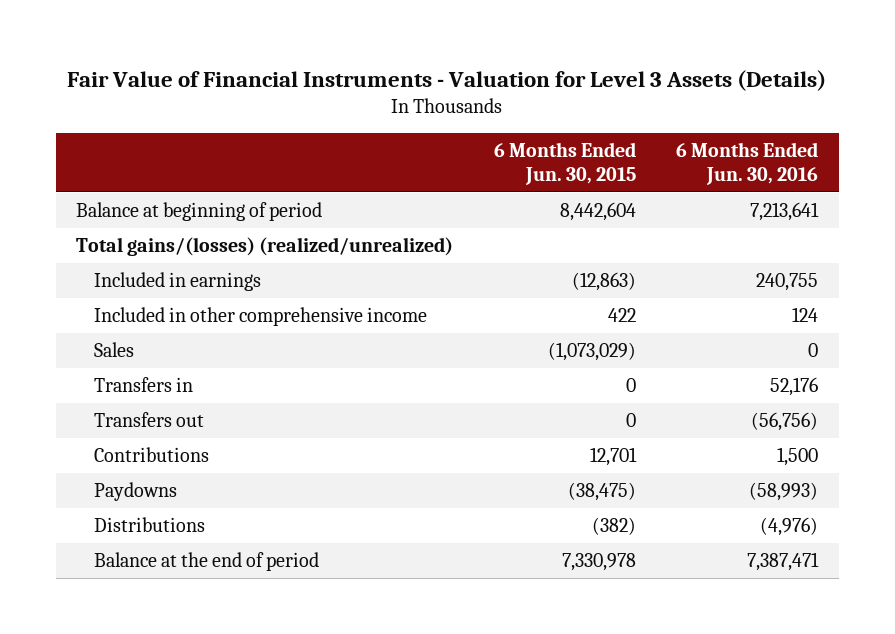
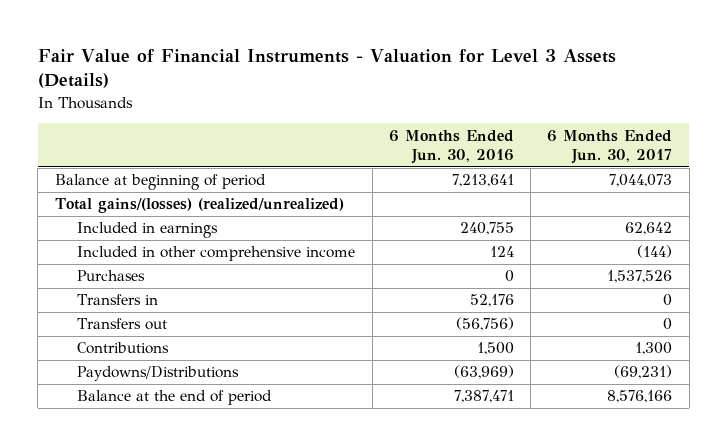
- | 6 Months Ended Jun. 30, 2015 | 6 Months Ended Jun. 30, 2016
+ | 6 Months Ended Jun. 30, 2016 | 6 Months Ended Jun. 30, 2017
- Sales | (1,073,029) | 0
+ Purchases | 0 | 1,537,526
- Paydowns | (38,475) | (58,993)
- Distributions | (382) | (4,976)
+ Paydowns/Distributions | (63,969) | (69,231)

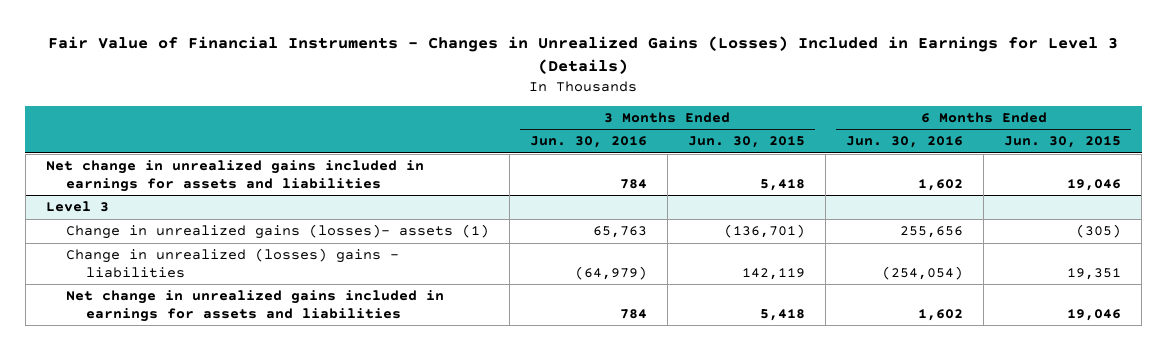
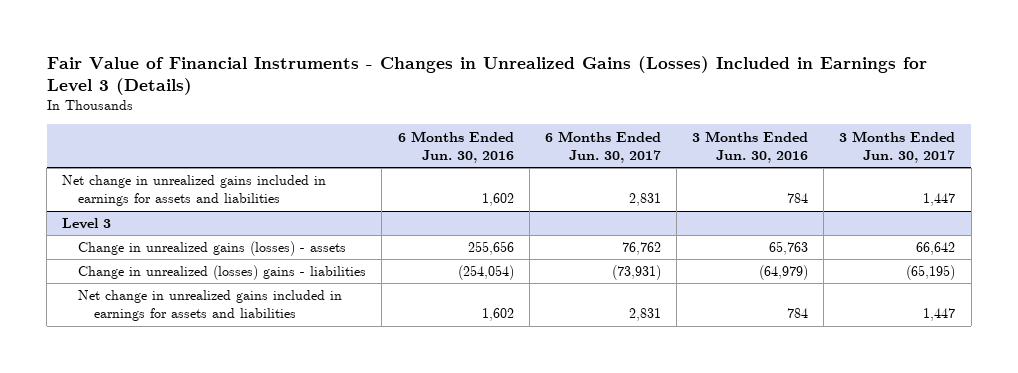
- | 3 Months Ended Jun. 30, 2016 | 3 Months Ended Jun. 30, 2015 | 6 Months Ended Jun. 30, 2016 | 6 Months Ended Jun. 30, 2015
+ | 6 Months Ended Jun. 30, 2016 | 6 Months Ended Jun. 30, 2017 | 3 Months Ended Jun. 30, 2016 | 3 Months Ended Jun. 30, 2017
@ Level 3
- Change in unrealized gains (losses)- assets (1) | 65,763 | (136,701) | 255,656 | (305)
+ Change in unrealized gains (losses) - assets | 255,656 | 76,762 | 65,763 | 66,642

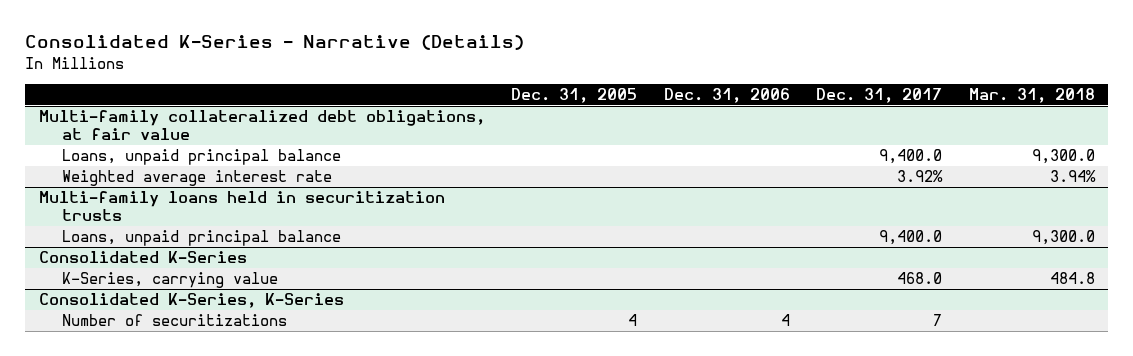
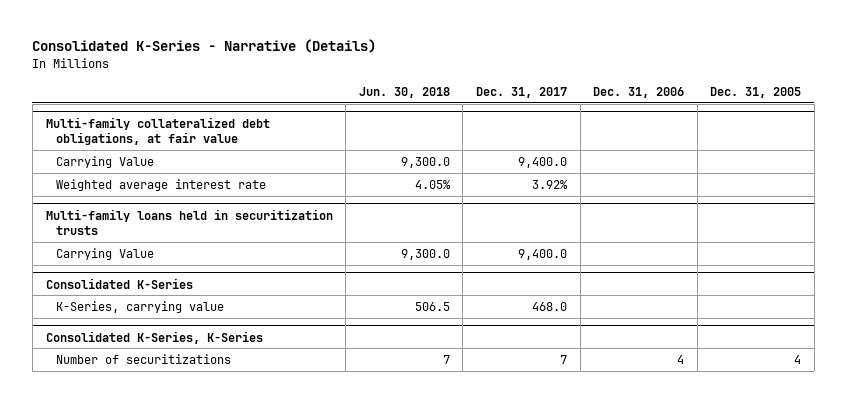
- | Dec. 31, 2005 | Dec. 31, 2006 | Dec. 31, 2017 | Mar. 31, 2018
+ | Jun. 30, 2018 | Dec. 31, 2017 | Dec. 31, 2006 | Dec. 31, 2005
@ Multi-family collateralized debt obligations, at fair value
- Loans, unpaid principal balance | | | 9,400.0 | 9,300.0
+ Carrying Value | 9,300.0 | 9,400.0 | |
@ Multi-family loans held in securitization trusts
- Loans, unpaid principal balance | | | 9,400.0 | 9,300.0
+ Carrying Value | 9,300.0 | 9,400.0 | |

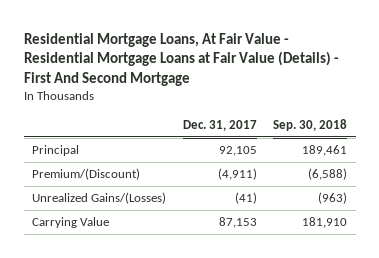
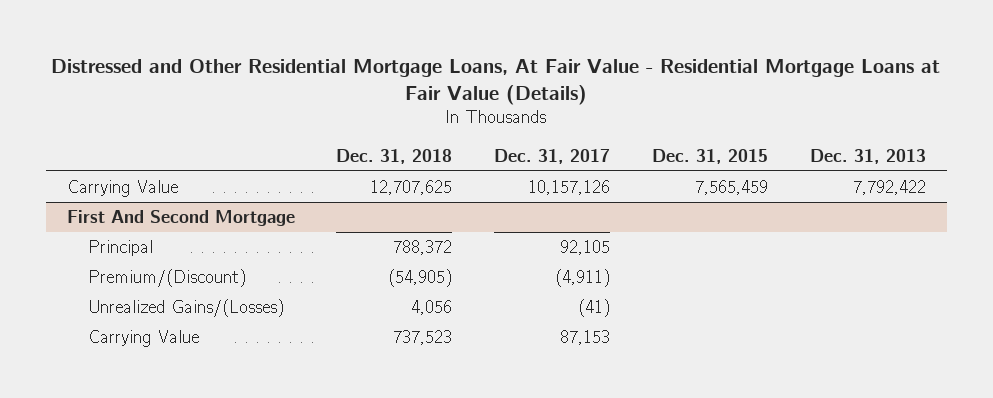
- Residential Mortgage Loans, At Fair Value - Residential Mortgage Loans at Fair Value (Details) - First And Second Mortgage
+ Distressed and Other Residential Mortgage Loans, At Fair Value - Residential Mortgage Loans at Fair Value (Details)
- | Dec. 31, 2017 | Sep. 30, 2018
+ | Dec. 31, 2018 | Dec. 31, 2017 | Dec. 31, 2015 | Dec. 31, 2013
+ Carrying Value | 12,707,625 | 10,157,126 | 7,565,459 | 7,792,422
+ First And Second Mortgage

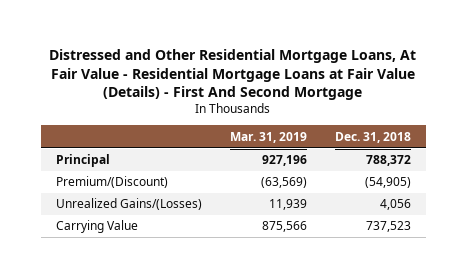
- Distressed and Other Residential Mortgage Loans, At Fair Value - Residential Mortgage Loans at Fair Value (Details)
+ Distressed and Other Residential Mortgage Loans, At Fair Value - Residential Mortgage Loans at Fair Value (Details) - First And Second Mortgage
- | Dec. 31, 2018 | Dec. 31, 2017 | Dec. 31, 2015 | Dec. 31, 2013
+ | Mar. 31, 2019 | Dec. 31, 2018
- Carrying Value | 12,707,625 | 10,157,126 | 7,565,459 | 7,792,422
- First And Second Mortgage

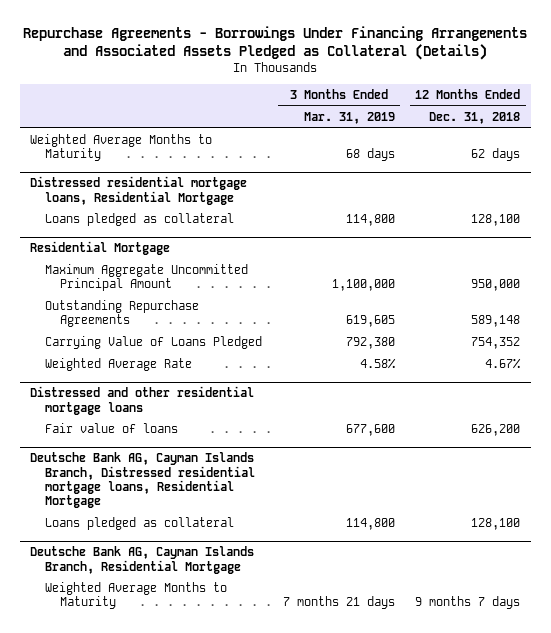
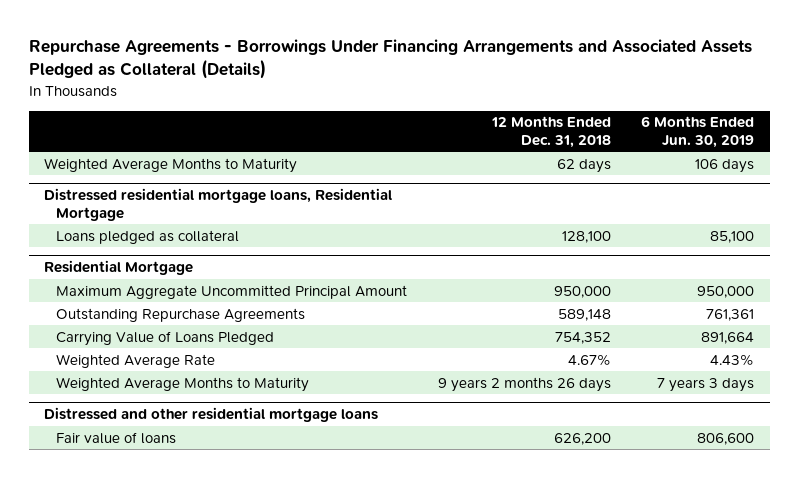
- | 3 Months Ended Mar. 31, 2019 | 12 Months Ended Dec. 31, 2018
+ | 12 Months Ended Dec. 31, 2018 | 6 Months Ended Jun. 30, 2019
@ Residential Mortgage
+ Weighted Average Months to Maturity | 9 years 2 months 26 days | 7 years 3 days
- Deutsche Bank AG, Cayman Islands Branch, Distressed residential mortgage loans, Residential Mortgage
- Loans pledged as collateral | 114,800 | 128,100
- Deutsche Bank AG, Cayman Islands Branch, Residential Mortgage
- Weighted Average Months to Maturity | 7 months 21 days | 9 months 7 days

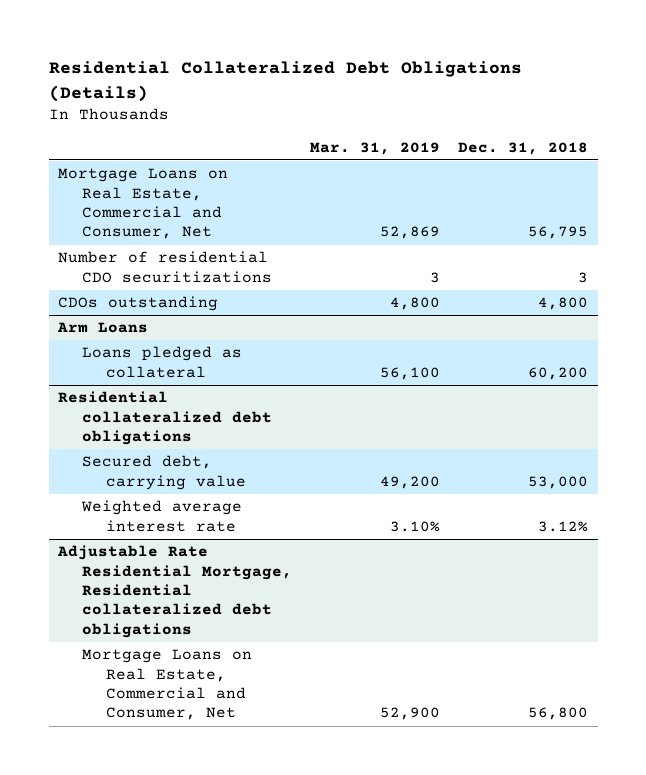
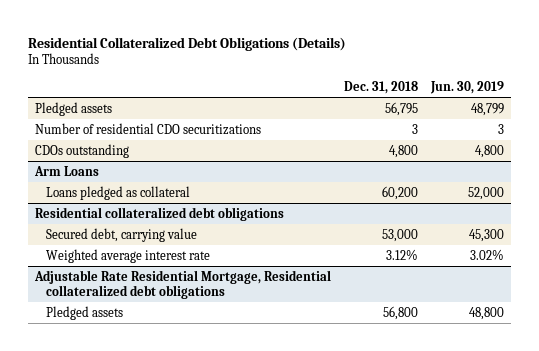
- | Mar. 31, 2019 | Dec. 31, 2018
+ | Dec. 31, 2018 | Jun. 30, 2019
- Mortgage Loans on Real Estate, Commercial and Consumer, Net | 52,869 | 56,795
+ Pledged assets | 56,795 | 48,799
@ Adjustable Rate Residential Mortgage, Residential collateralized debt obligations
- Mortgage Loans on Real Estate, Commercial and Consumer, Net | 52,900 | 56,800
+ Pledged assets | 56,800 | 48,800

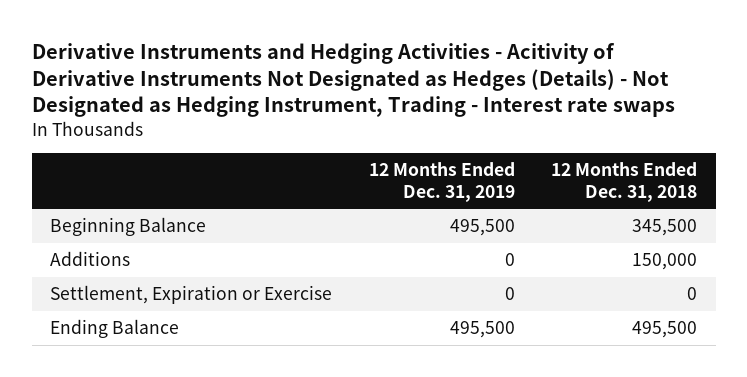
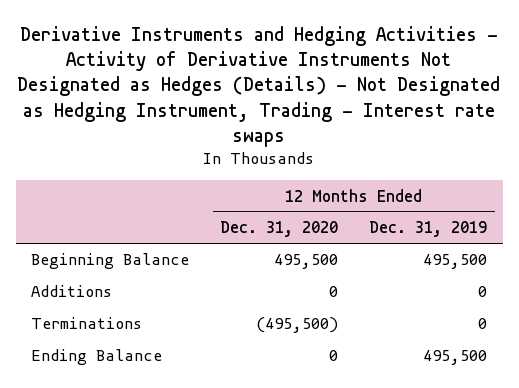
- Derivative Instruments and Hedging Activities - Acitivity of Derivative Instruments Not Designated as Hedges (Details) - Not Designated as Hedging Instrument, Trading - Interest rate swaps
+ Derivative Instruments and Hedging Activities - Activity of Derivative Instruments Not Designated as Hedges (Details) - Not Designated as Hedging Instrument, Trading - Interest rate swaps
- | 12 Months Ended Dec. 31, 2019 | 12 Months Ended Dec. 31, 2018
+ | 12 Months Ended Dec. 31, 2020 | 12 Months Ended Dec. 31, 2019
- Settlement, Expiration or Exercise | 0 | 0
+ Terminations | (495,500) | 0

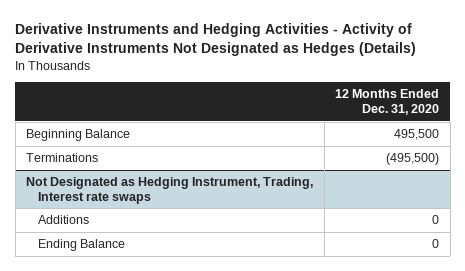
- Derivative Instruments and Hedging Activities - Activity of Derivative Instruments Not Designated as Hedges (Details) - Not Designated as Hedging Instrument, Trading - Interest rate swaps
+ Derivative Instruments and Hedging Activities - Activity of Derivative Instruments Not Designated as Hedges (Details)
- | 12 Months Ended Dec. 31, 2020 | 12 Months Ended Dec. 31, 2019
+ | 12 Months Ended Dec. 31, 2020
- Additions | 0 | 0
+ Not Designated as Hedging Instrument, Trading, Interest rate swaps
+ Additions | 0

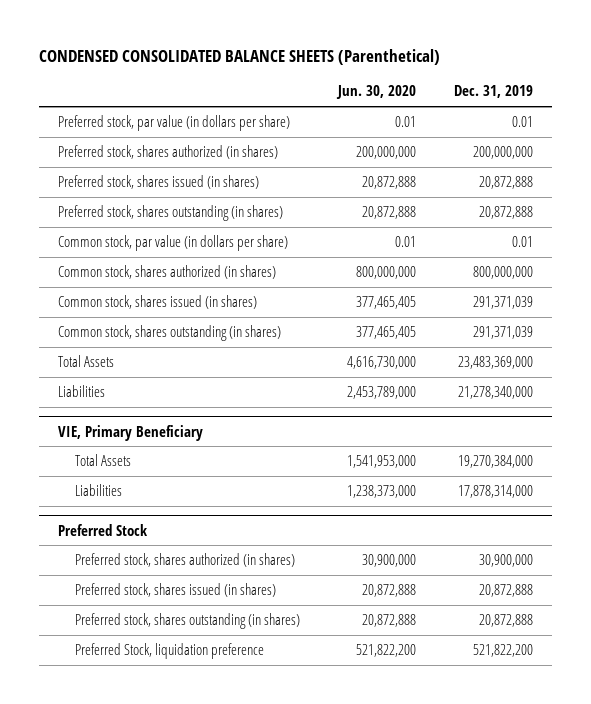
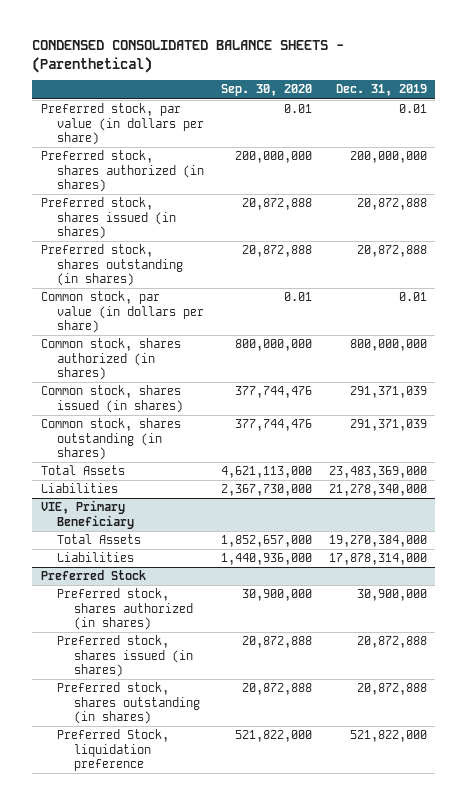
- CONDENSED CONSOLIDATED BALANCE SHEETS (Parenthetical)
+ CONDENSED CONSOLIDATED BALANCE SHEETS - (Parenthetical)
- | Jun. 30, 2020 | Dec. 31, 2019
+ | Sep. 30, 2020 | Dec. 31, 2019
@ Preferred Stock
- Preferred Stock, liquidation preference | 521,822,200 | 521,822,200
+ Preferred Stock, liquidation preference | 521,822,000 | 521,822,000

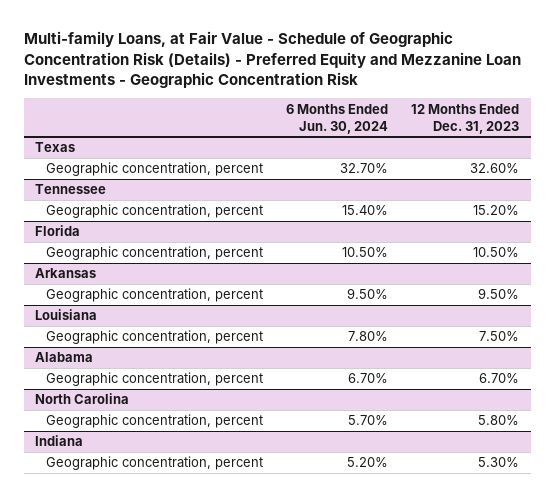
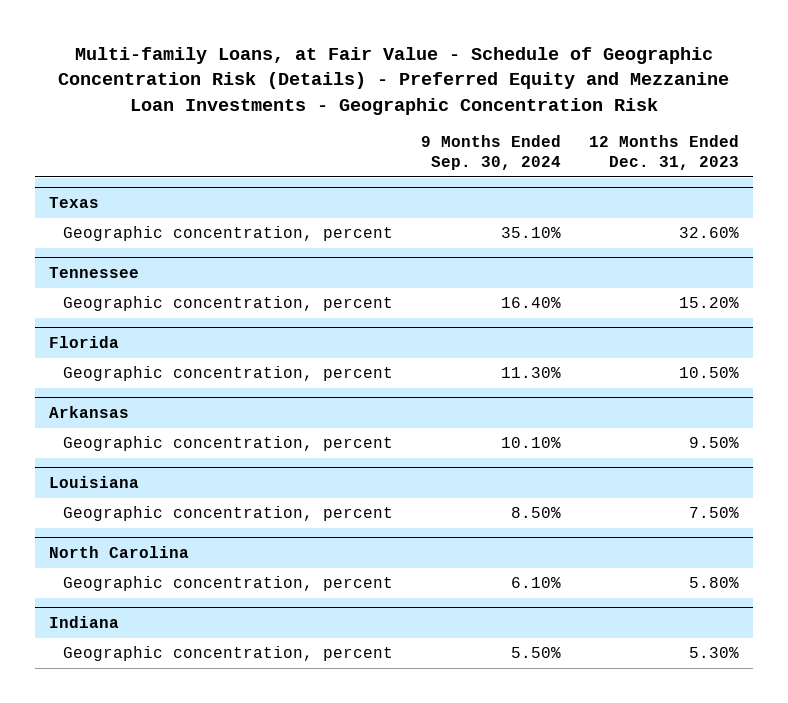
- | 6 Months Ended Jun. 30, 2024 | 12 Months Ended Dec. 31, 2023
+ | 9 Months Ended Sep. 30, 2024 | 12 Months Ended Dec. 31, 2023
- Alabama
- Geographic concentration, percent | 6.70% | 6.70%

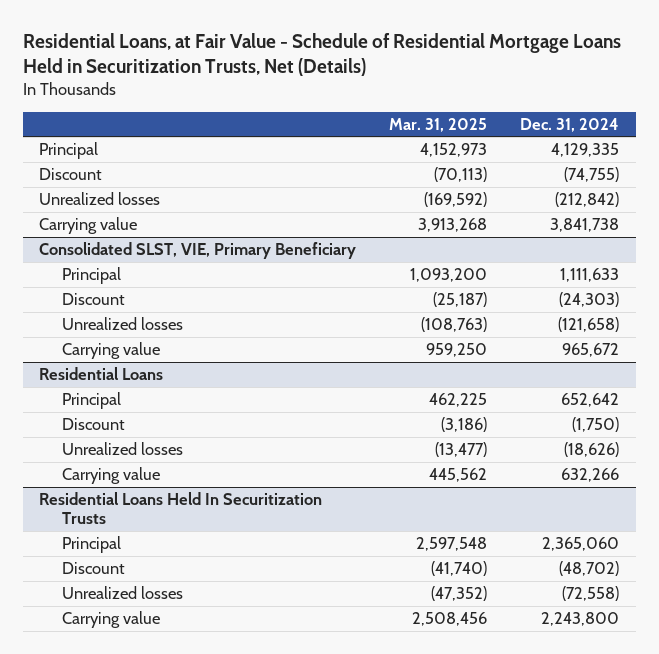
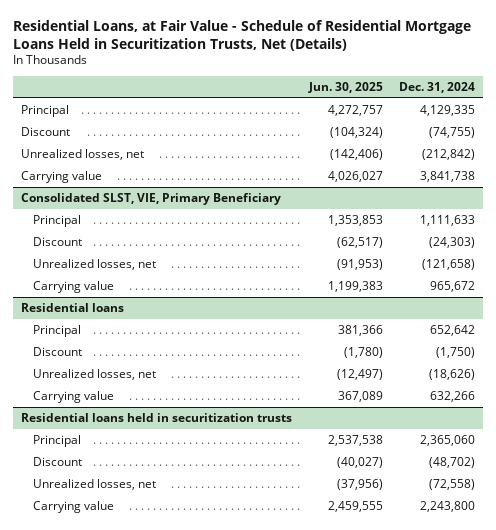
- | Mar. 31, 2025 | Dec. 31, 2024
+ | Jun. 30, 2025 | Dec. 31, 2024
- Unrealized losses | (169,592) | (212,842)
+ Unrealized losses, net | (142,406) | (212,842)
@ Consolidated SLST, VIE, Primary Beneficiary
- Unrealized losses | (108,763) | (121,658)
+ Unrealized losses, net | (91,953) | (121,658)
- Residential Loans
+ Residential loans
- Unrealized losses | (13,477) | (18,626)
+ Unrealized losses, net | (12,497) | (18,626)
- Residential Loans Held In Securitization Trusts
+ Residential loans held in securitization trusts
- Unrealized losses | (47,352) | (72,558)
+ Unrealized losses, net | (37,956) | (72,558)

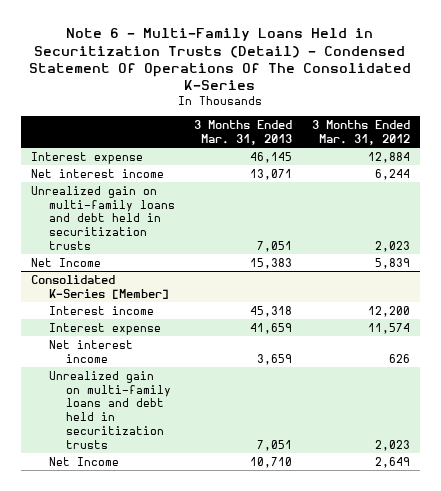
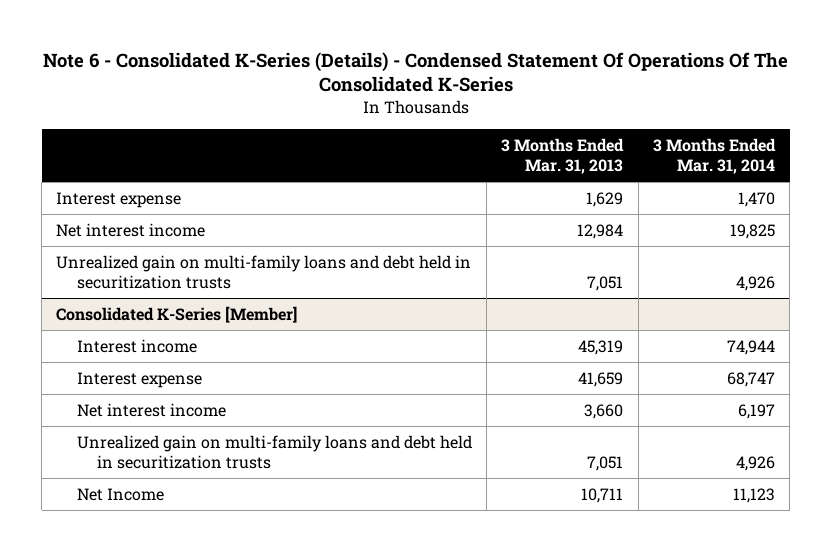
- Note 6 - Multi-Family Loans Held in Securitization Trusts (Detail) - Condensed Statement Of Operations Of The Consolidated K-Series
+ Note 6 - Consolidated K-Series (Details) - Condensed Statement Of Operations Of The Consolidated K-Series
- | 3 Months Ended Mar. 31, 2013 | 3 Months Ended Mar. 31, 2012
+ | 3 Months Ended Mar. 31, 2013 | 3 Months Ended Mar. 31, 2014
- Interest expense | 46,145 | 12,884
- Net interest income | 13,071 | 6,244
+ Interest expense | 1,629 | 1,470
+ Net interest income | 12,984 | 19,825
- Net Income | 15,383 | 5,839
@ Consolidated K-Series [Member]
- Interest income | 45,318 | 12,200
+ Interest income | 45,319 | 74,944
- Net interest income | 3,659 | 626
+ Net interest income | 3,660 | 6,197
- Net Income | 10,710 | 2,649
+ Net Income | 10,711 | 11,123

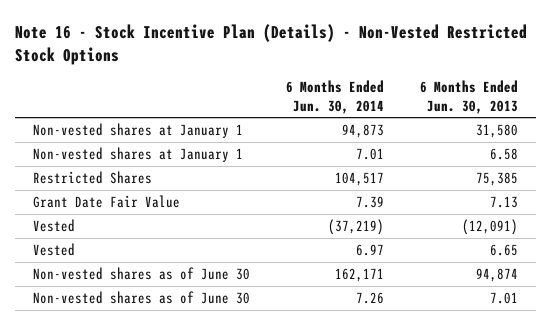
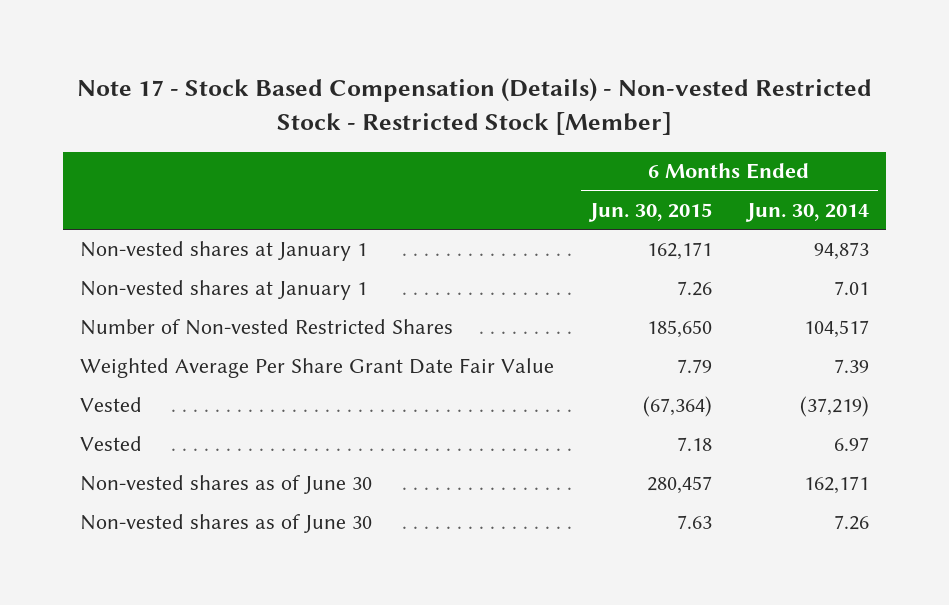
- Note 16 - Stock Incentive Plan (Details) - Non-Vested Restricted Stock Options
+ Note 17 - Stock Based Compensation (Details) - Non-vested Restricted Stock - Restricted Stock [Member]
- | 6 Months Ended Jun. 30, 2014 | 6 Months Ended Jun. 30, 2013
+ | 6 Months Ended Jun. 30, 2015 | 6 Months Ended Jun. 30, 2014
- Restricted Shares | 104,517 | 75,385
- Grant Date Fair Value | 7.39 | 7.13
+ Number of Non-vested Restricted Shares | 185,650 | 104,517
+ Weighted Average Per Share Grant Date Fair Value | 7.79 | 7.39

